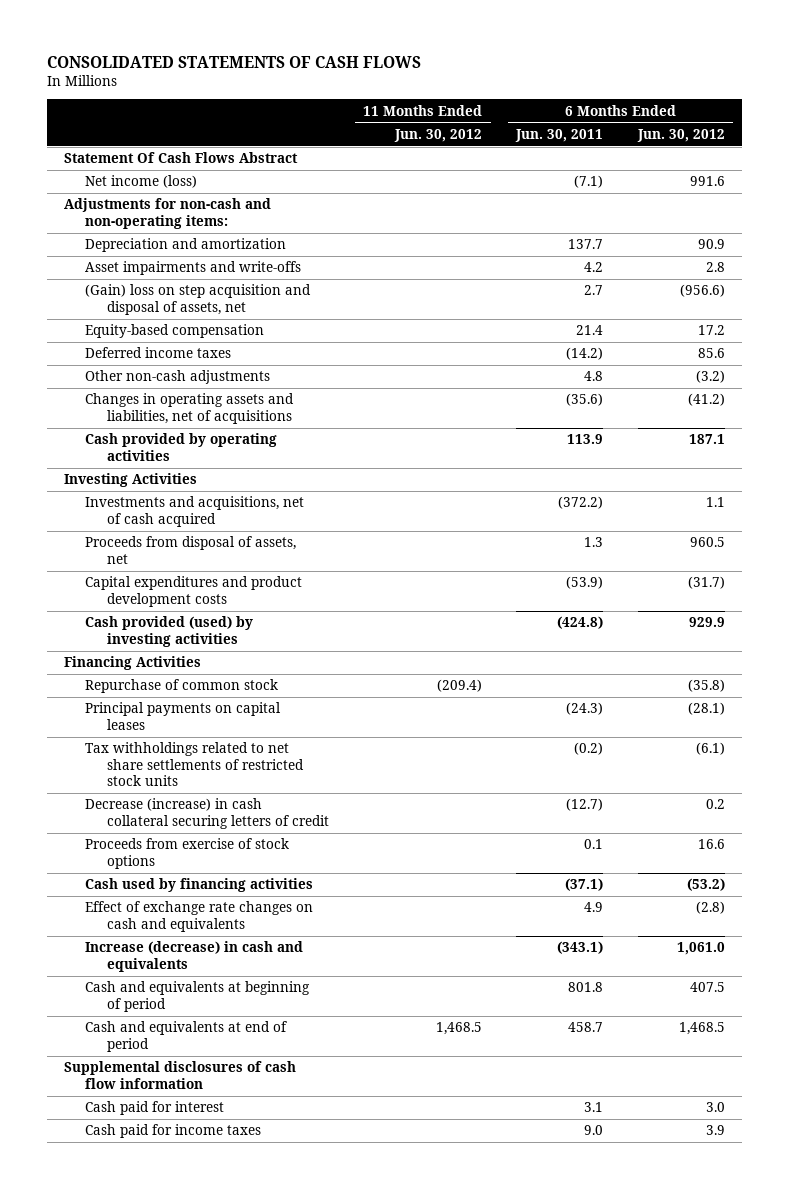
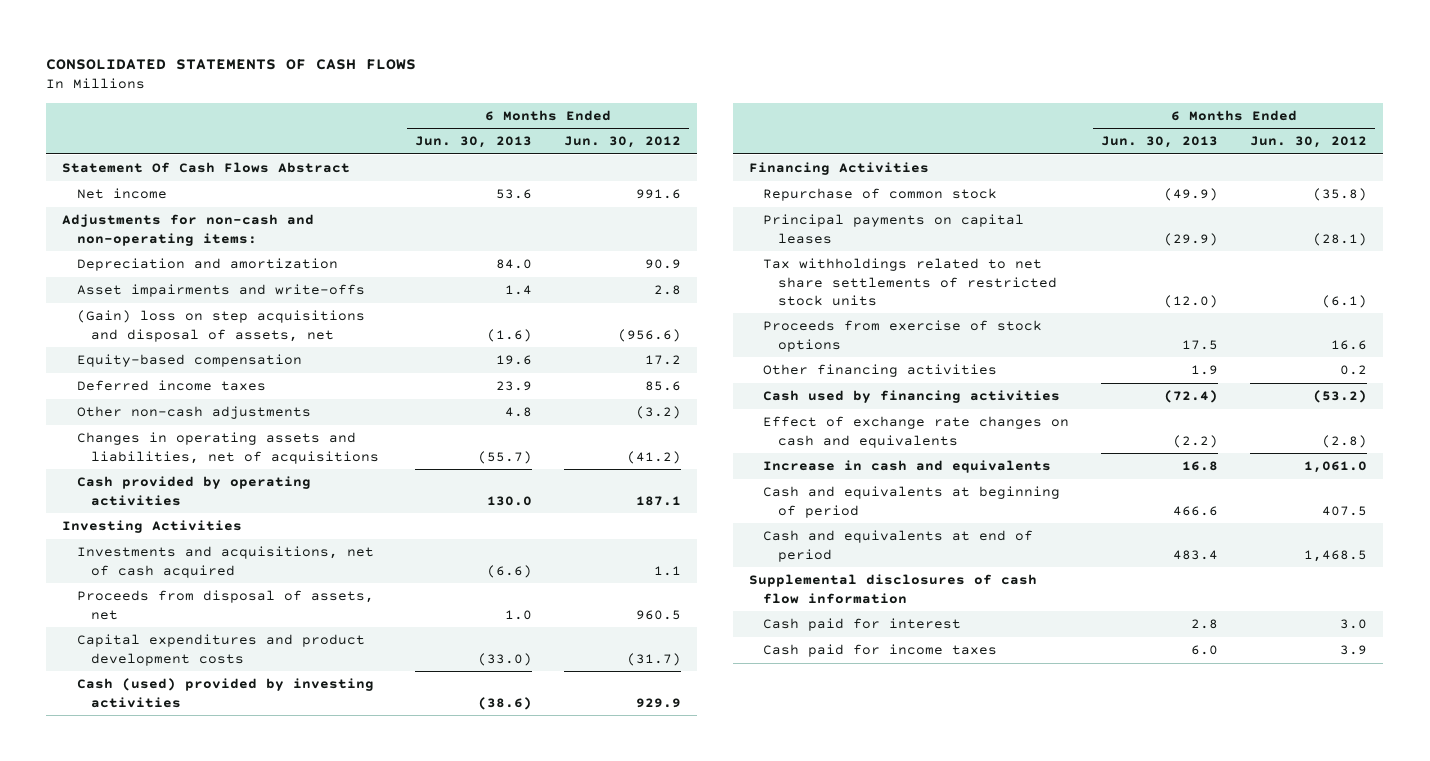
- | 11 Months Ended Jun. 30, 2012 | 6 Months Ended Jun. 30, 2011 | 6 Months Ended Jun. 30, 2012
+ | 6 Months Ended Jun. 30, 2013 | 6 Months Ended Jun. 30, 2012
- Net income (loss) | | (7.1) | 991.6
+ Net income | 53.6 | 991.6
- (Gain) loss on step acquisition and disposal of assets, net | | 2.7 | (956.6)
+ (Gain) loss on step acquisitions and disposal of assets, net | (1.6) | (956.6)
- Cash provided (used) by investing activities | | (424.8) | 929.9
+ Cash (used) provided by investing activities | (38.6) | 929.9
- Decrease (increase) in cash collateral securing letters of credit | | (12.7) | 0.2
+ Other financing activities | 1.9 | 0.2
- Increase (decrease) in cash and equivalents | | (343.1) | 1,061.0
+ Increase in cash and equivalents | 16.8 | 1,061.0

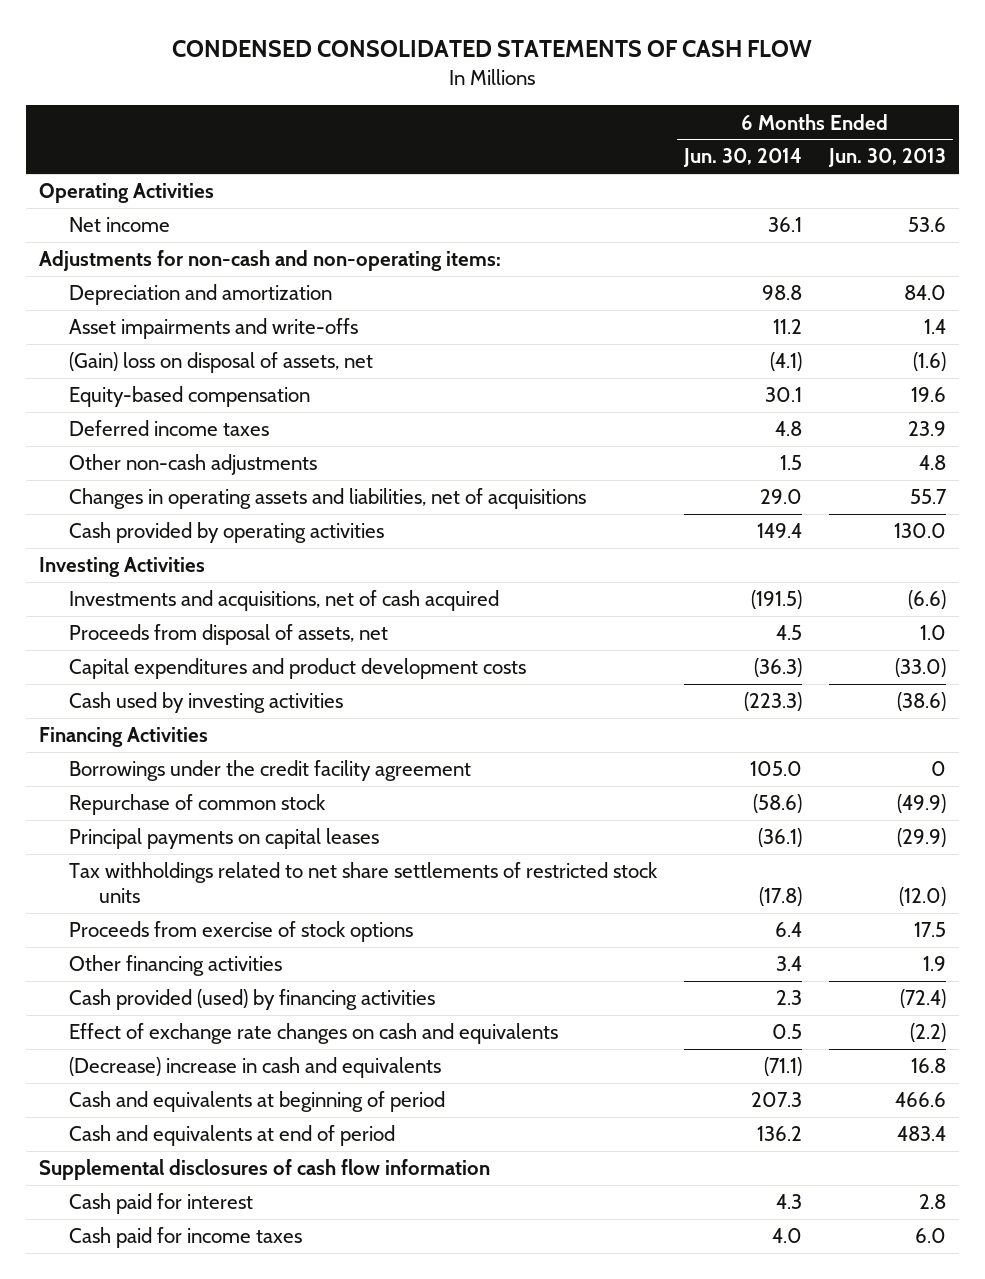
- CONSOLIDATED STATEMENTS OF CASH FLOWS
+ CONDENSED CONSOLIDATED STATEMENTS OF CASH FLOW
- | 6 Months Ended Jun. 30, 2013 | 6 Months Ended Jun. 30, 2012
+ | 6 Months Ended Jun. 30, 2014 | 6 Months Ended Jun. 30, 2013
- Statement Of Cash Flows Abstract
+ Operating Activities
- (Gain) loss on step acquisitions and disposal of assets, net | (1.6) | (956.6)
+ (Gain) loss on disposal of assets, net | (4.1) | (1.6)
- Changes in operating assets and liabilities, net of acquisitions | (55.7) | (41.2)
+ Changes in operating assets and liabilities, net of acquisitions | 29.0 | 55.7
- Cash (used) provided by investing activities | (38.6) | 929.9
+ Cash used by investing activities | (223.3) | (38.6)
+ Borrowings under the credit facility agreement | 105.0 | 0
- Cash used by financing activities | (72.4) | (53.2)
+ Cash provided (used) by financing activities | 2.3 | (72.4)
- Increase in cash and equivalents | 16.8 | 1,061.0
+ (Decrease) increase in cash and equivalents | (71.1) | 16.8

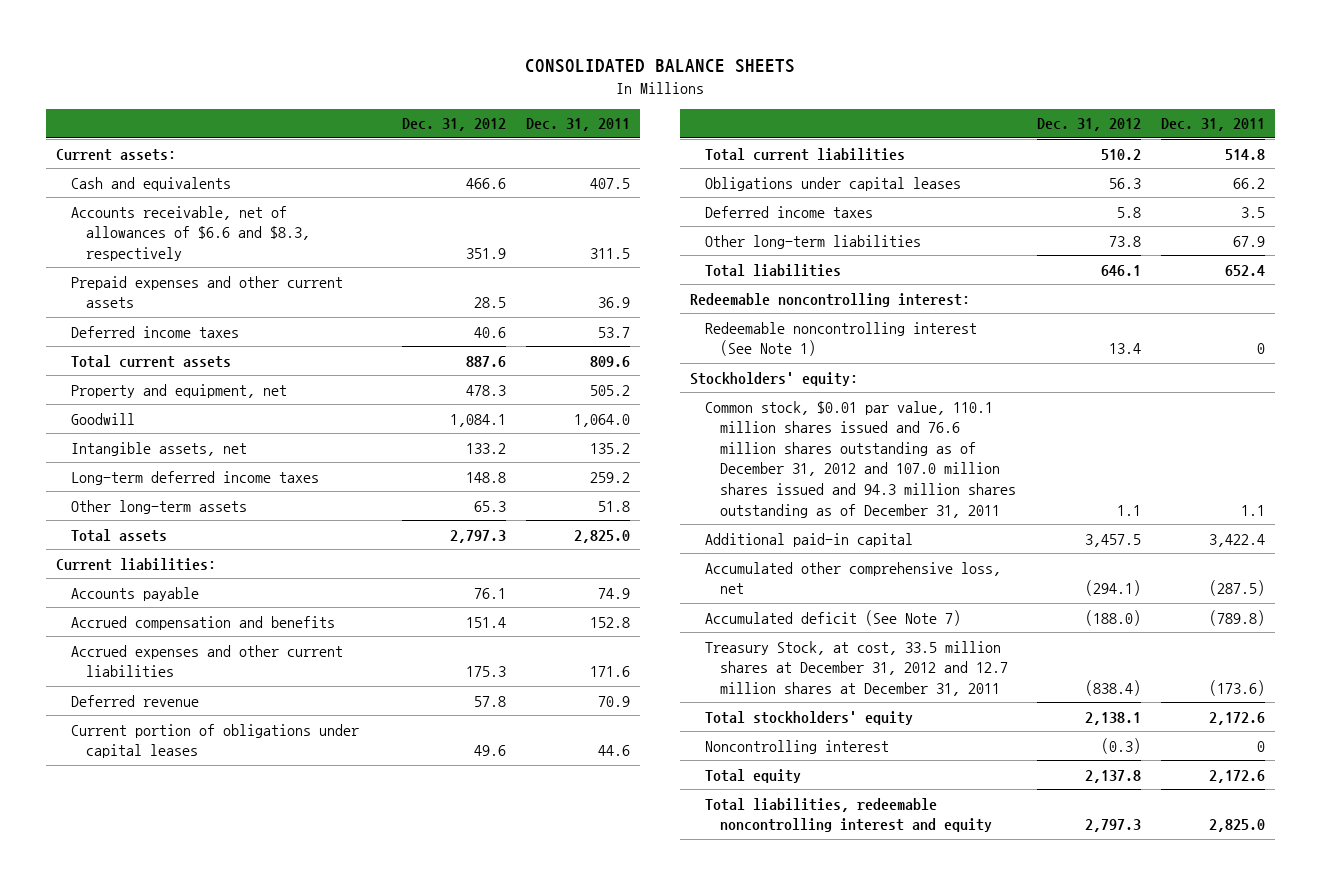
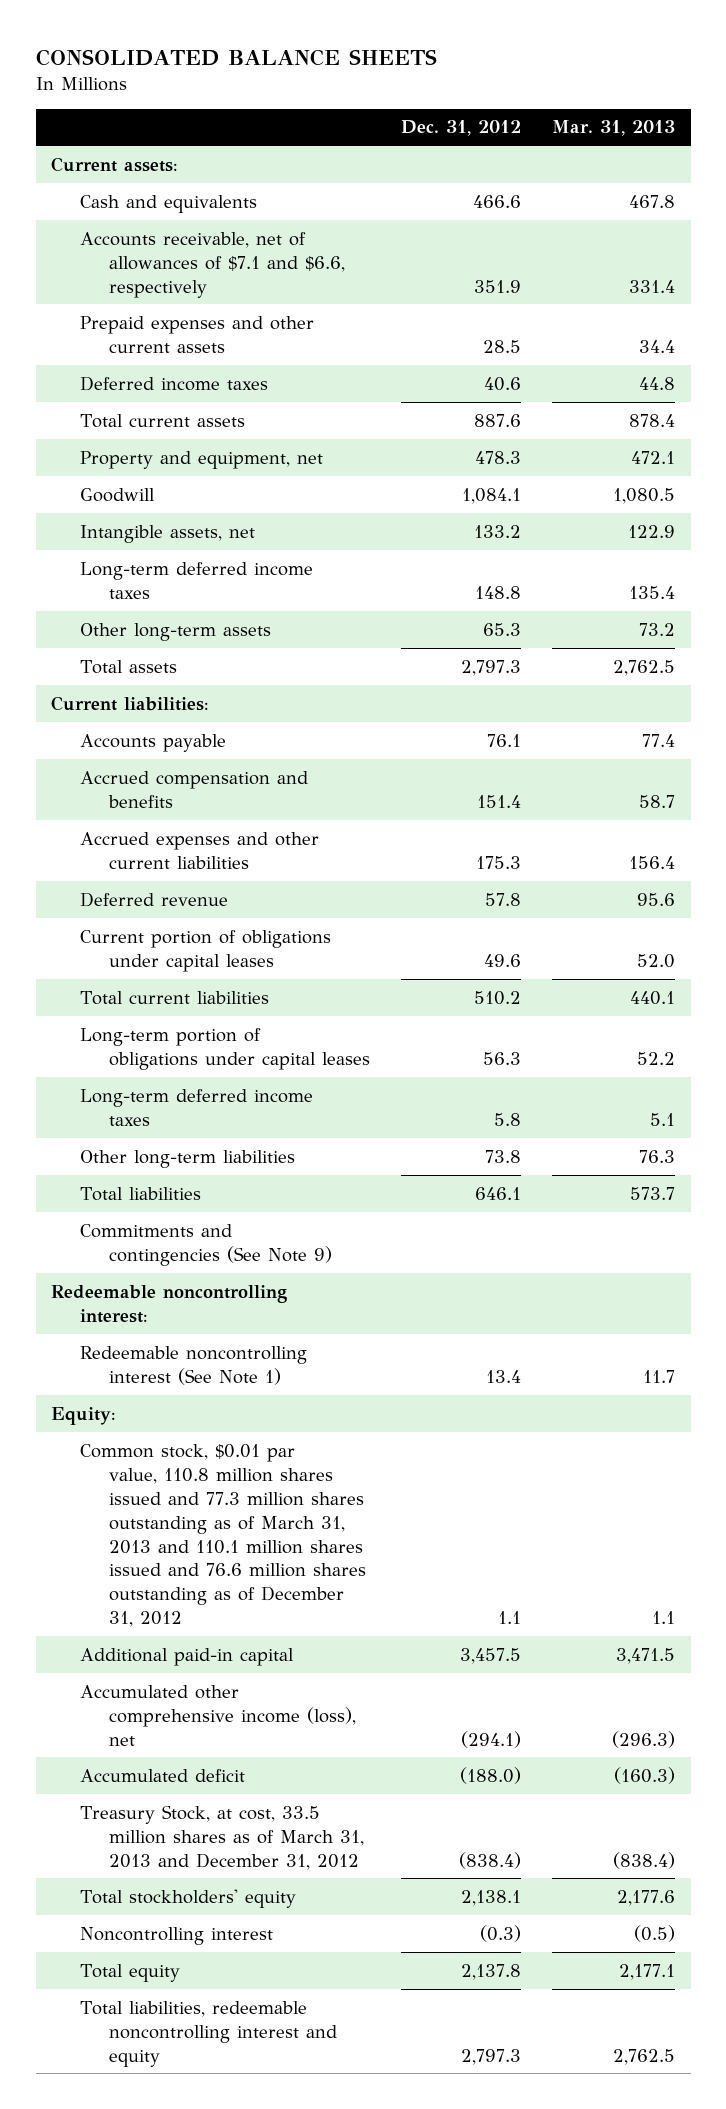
- | Dec. 31, 2012 | Dec. 31, 2011
+ | Dec. 31, 2012 | Mar. 31, 2013
- Accounts receivable, net of allowances of $6.6 and $8.3, respectively | 351.9 | 311.5
+ Accounts receivable, net of allowances of $7.1 and $6.6, respectively | 351.9 | 331.4
- Obligations under capital leases | 56.3 | 66.2
- Deferred income taxes | 5.8 | 3.5
+ Long-term portion of obligations under capital leases | 56.3 | 52.2
+ Long-term deferred income taxes | 5.8 | 5.1
+ Commitments and contingencies (See Note 9)
- Stockholders' equity:
- Common stock, $0.01 par value, 110.1 million shares issued and 76.6 million shares outstanding as of December 31, 2012 and 107.0 million shares issued and 94.3 million shares outstanding as of December 31, 2011 | 1.1 | 1.1
+ Equity:
+ Common stock, $0.01 par value, 110.8 million shares issued and 77.3 million shares outstanding as of March 31, 2013 and 110.1 million shares issued and 76.6 million shares outstanding as of December 31, 2012 | 1.1 | 1.1
- Accumulated other comprehensive loss, net | (294.1) | (287.5)
- Accumulated deficit (See Note 7) | (188.0) | (789.8)
- Treasury Stock, at cost, 33.5 million shares at December 31, 2012 and 12.7 million shares at December 31, 2011 | (838.4) | (173.6)
+ Accumulated other comprehensive income (loss), net | (294.1) | (296.3)
+ Accumulated deficit | (188.0) | (160.3)
+ Treasury Stock, at cost, 33.5 million shares as of March 31, 2013 and December 31, 2012 | (838.4) | (838.4)

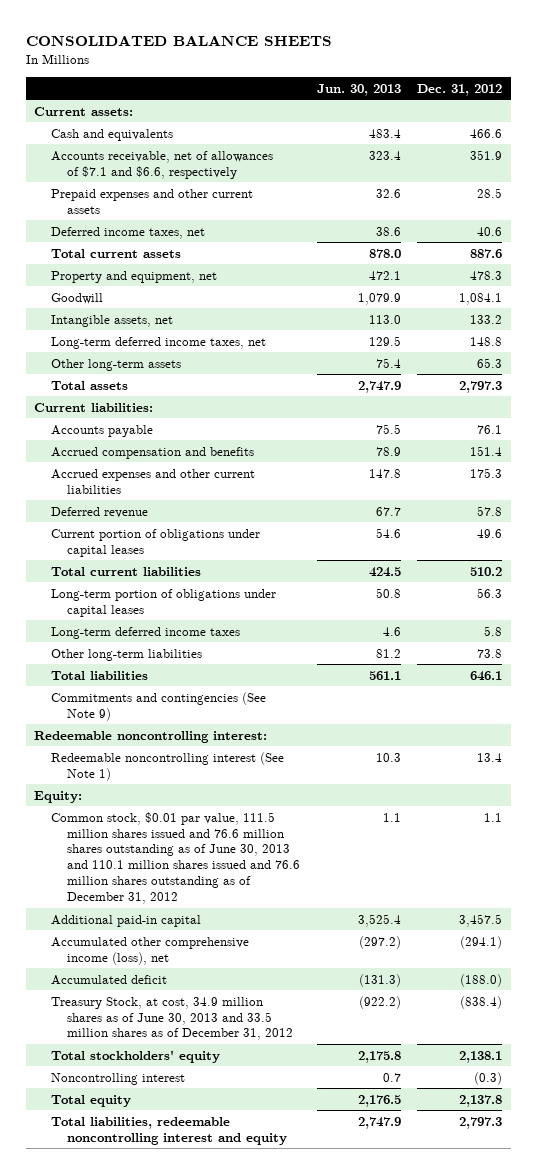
- | Dec. 31, 2012 | Mar. 31, 2013
+ | Jun. 30, 2013 | Dec. 31, 2012
- Deferred income taxes | 40.6 | 44.8
+ Deferred income taxes, net | 38.6 | 40.6
- Long-term deferred income taxes | 148.8 | 135.4
+ Long-term deferred income taxes, net | 129.5 | 148.8
- Common stock, $0.01 par value, 110.8 million shares issued and 77.3 million shares outstanding as of March 31, 2013 and 110.1 million shares issued and 76.6 million shares outstanding as of December 31, 2012 | 1.1 | 1.1
+ Common stock, $0.01 par value, 111.5 million shares issued and 76.6 million shares outstanding as of June 30, 2013 and 110.1 million shares issued and 76.6 million shares outstanding as of December 31, 2012 | 1.1 | 1.1
- Treasury Stock, at cost, 33.5 million shares as of March 31, 2013 and December 31, 2012 | (838.4) | (838.4)
+ Treasury Stock, at cost, 34.9 million shares as of June 30, 2013 and 33.5 million shares as of December 31, 2012 | (922.2) | (838.4)

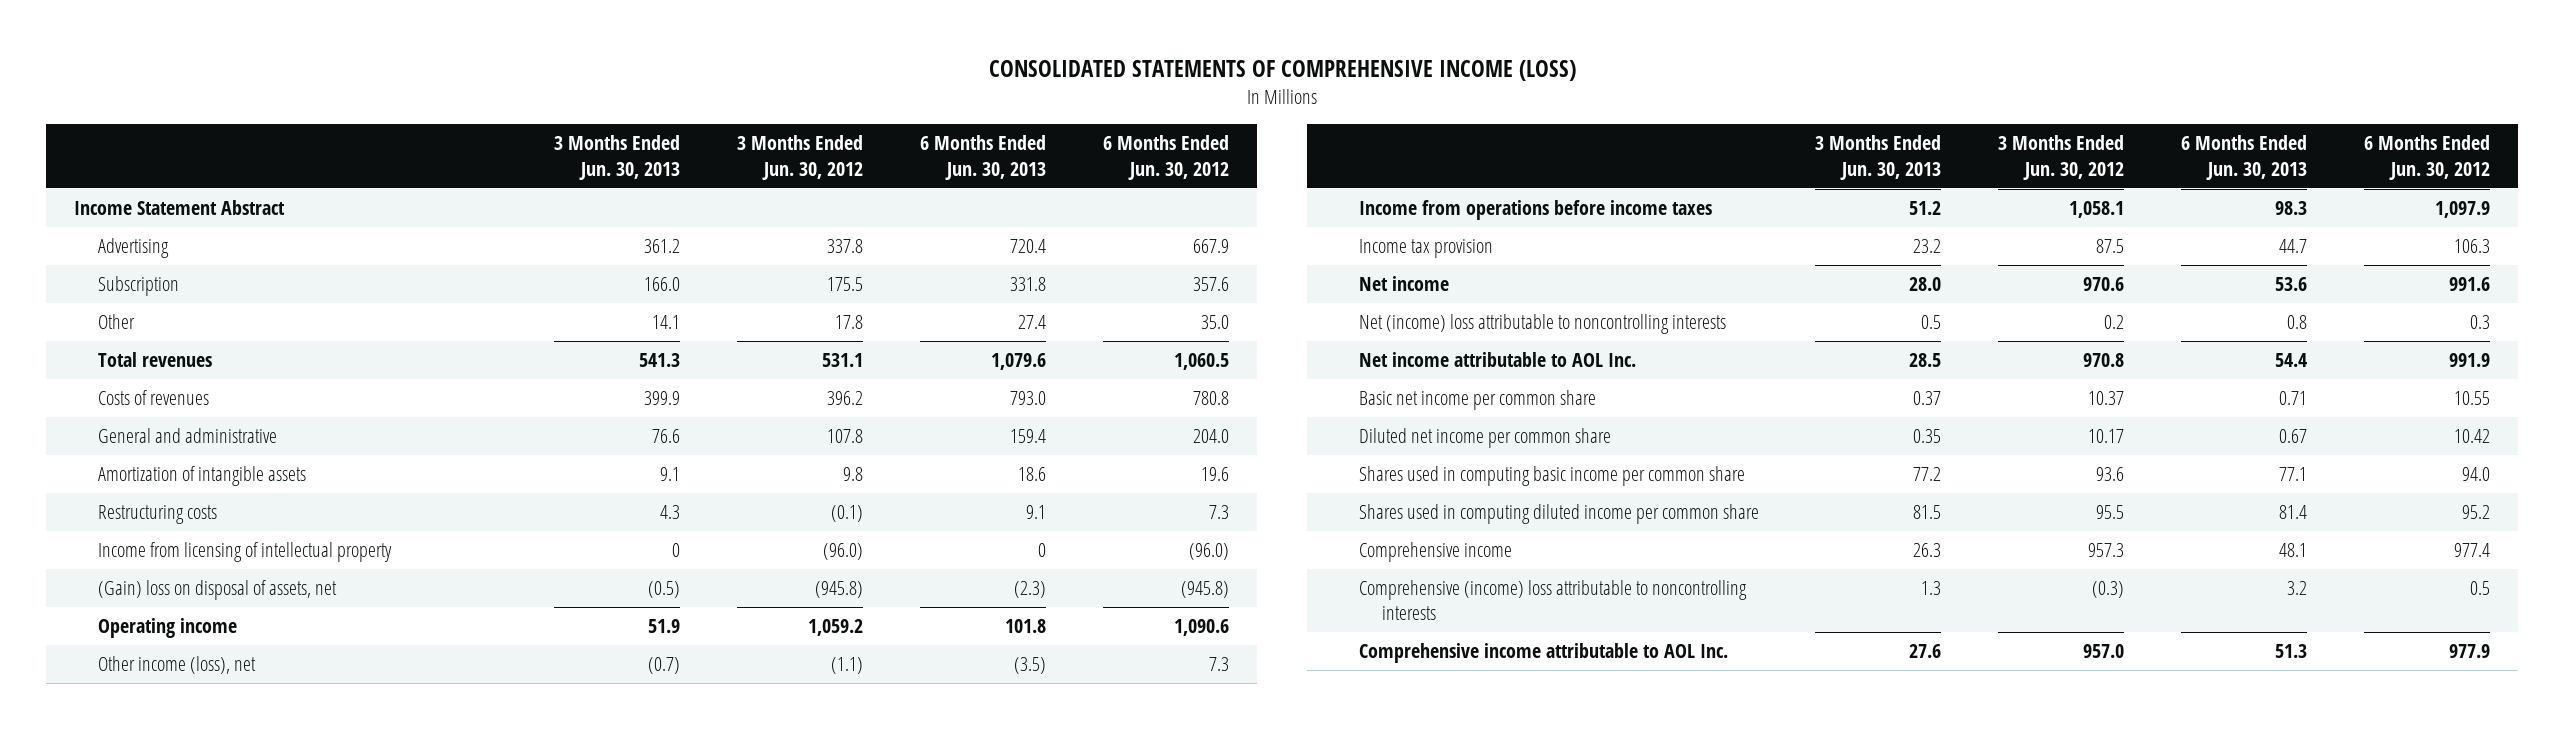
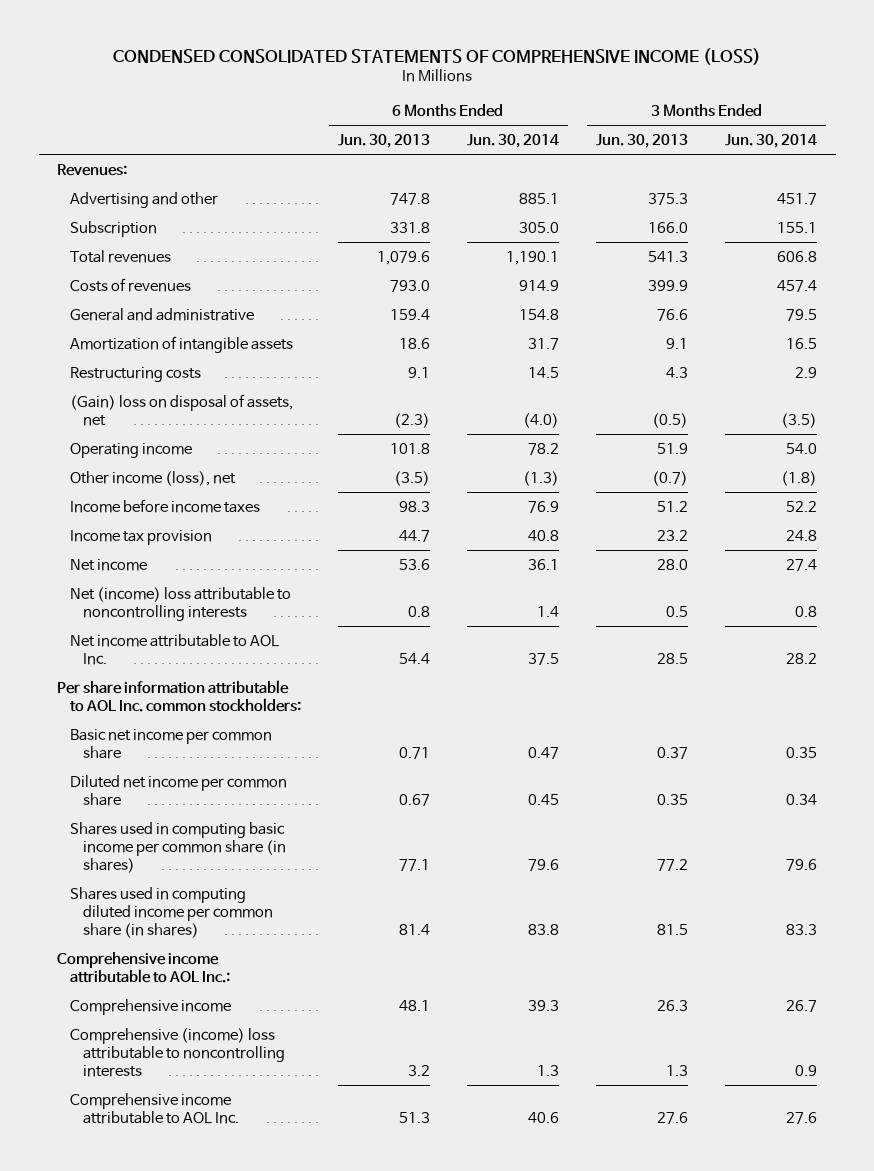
- CONSOLIDATED STATEMENTS OF COMPREHENSIVE INCOME (LOSS)
+ CONDENSED CONSOLIDATED STATEMENTS OF COMPREHENSIVE INCOME (LOSS)
- | 3 Months Ended Jun. 30, 2013 | 3 Months Ended Jun. 30, 2012 | 6 Months Ended Jun. 30, 2013 | 6 Months Ended Jun. 30, 2012
+ | 6 Months Ended Jun. 30, 2013 | 6 Months Ended Jun. 30, 2014 | 3 Months Ended Jun. 30, 2013 | 3 Months Ended Jun. 30, 2014
- Income Statement Abstract
- Advertising | 361.2 | 337.8 | 720.4 | 667.9
+ Revenues:
+ Advertising and other | 747.8 | 885.1 | 375.3 | 451.7
- Other | 14.1 | 17.8 | 27.4 | 35.0
- Income from licensing of intellectual property | 0 | (96.0) | 0 | (96.0)
- Income from operations before income taxes | 51.2 | 1,058.1 | 98.3 | 1,097.9
+ Income before income taxes | 98.3 | 76.9 | 51.2 | 52.2
+ Per share information attributable to AOL Inc. common stockholders:
- Shares used in computing basic income per common share | 77.2 | 93.6 | 77.1 | 94.0
- Shares used in computing diluted income per common share | 81.5 | 95.5 | 81.4 | 95.2
+ Shares used in computing basic income per common share (in shares) | 77.1 | 79.6 | 77.2 | 79.6
+ Shares used in computing diluted income per common share (in shares) | 81.4 | 83.8 | 81.5 | 83.3
+ Comprehensive income attributable to AOL Inc.:

